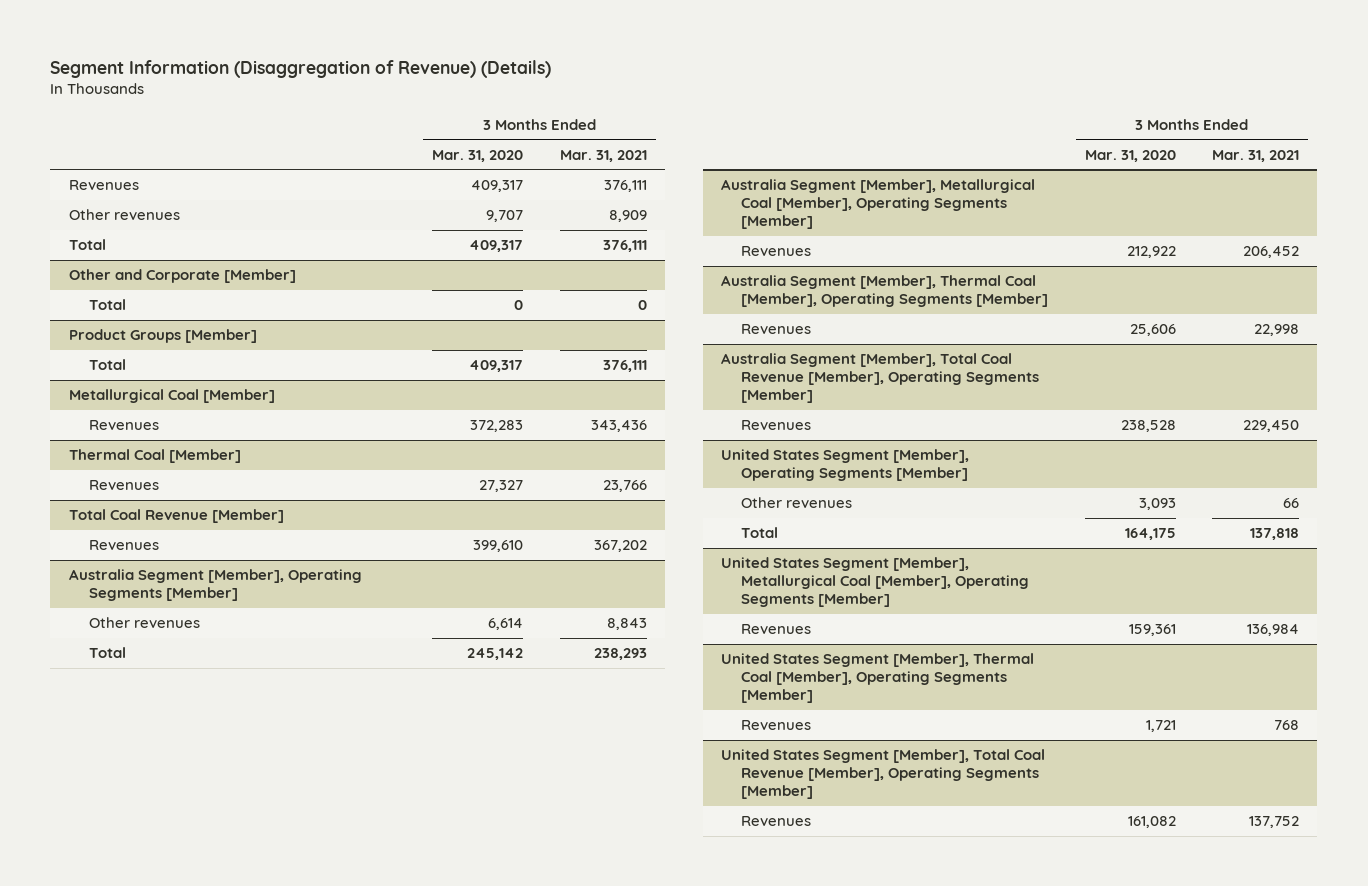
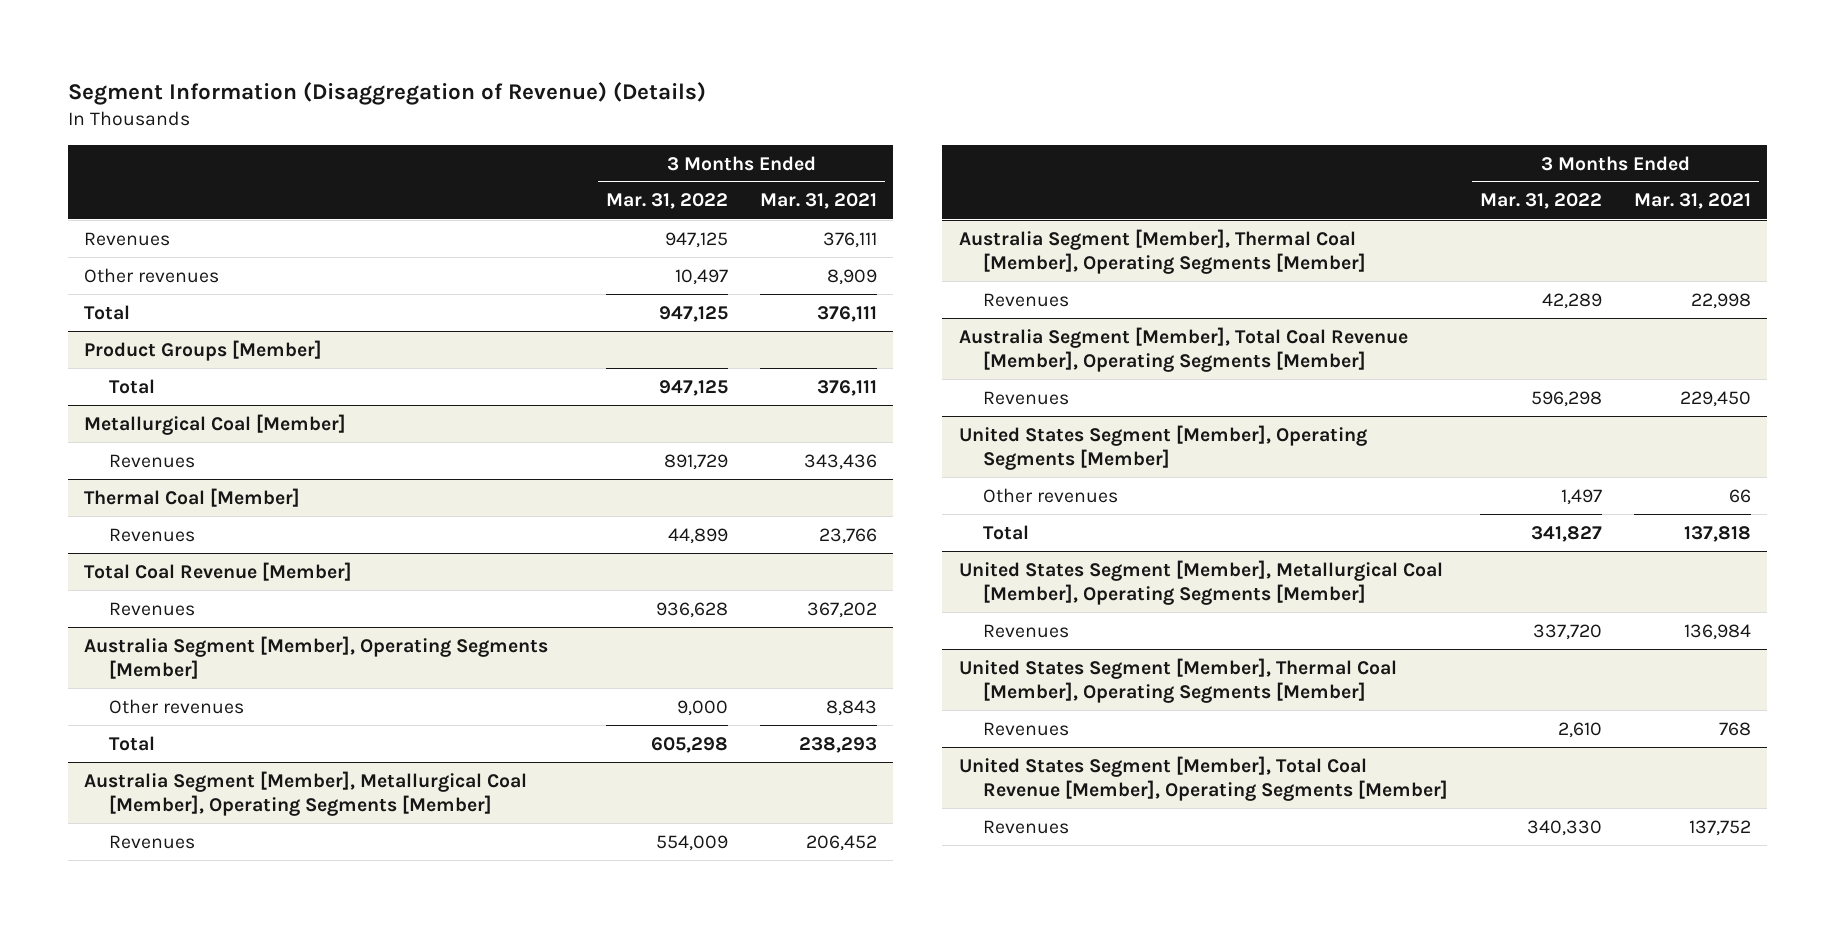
- | 3 Months Ended Mar. 31, 2020 | 3 Months Ended Mar. 31, 2021
+ | 3 Months Ended Mar. 31, 2022 | 3 Months Ended Mar. 31, 2021
- Other and Corporate [Member]
- Total | 0 | 0

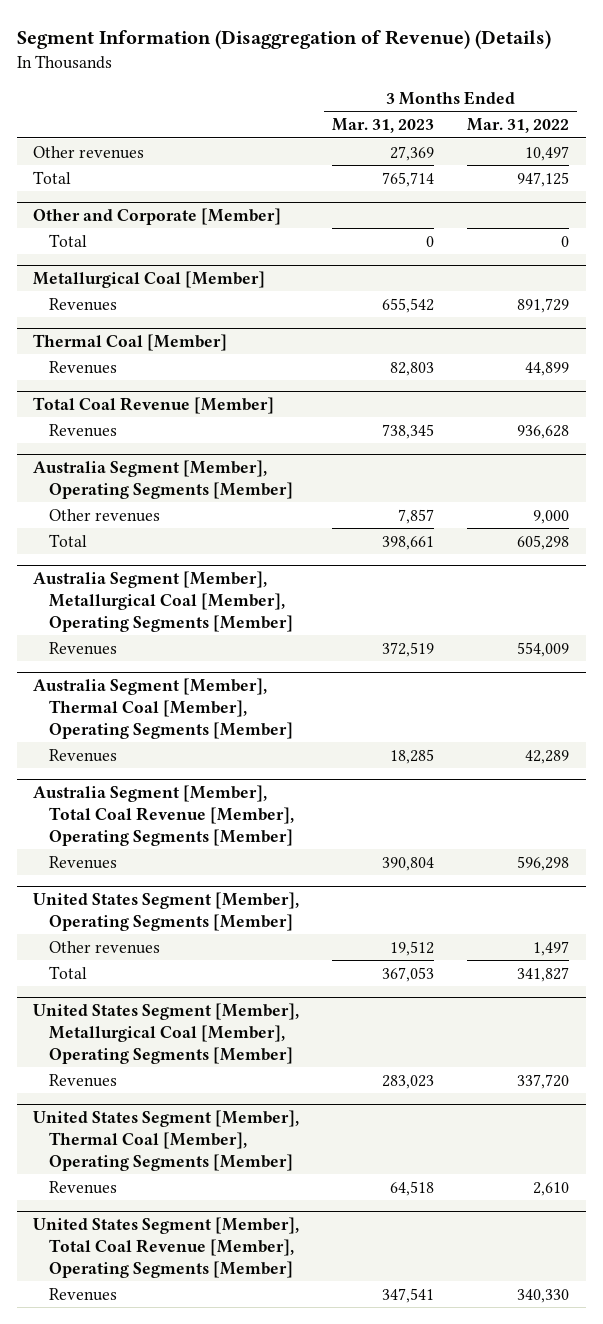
- | 3 Months Ended Mar. 31, 2022 | 3 Months Ended Mar. 31, 2021
+ | 3 Months Ended Mar. 31, 2023 | 3 Months Ended Mar. 31, 2022
- Revenues | 947,125 | 376,111
- Product Groups [Member]
- Total | 947,125 | 376,111
+ Other and Corporate [Member]
+ Total | 0 | 0

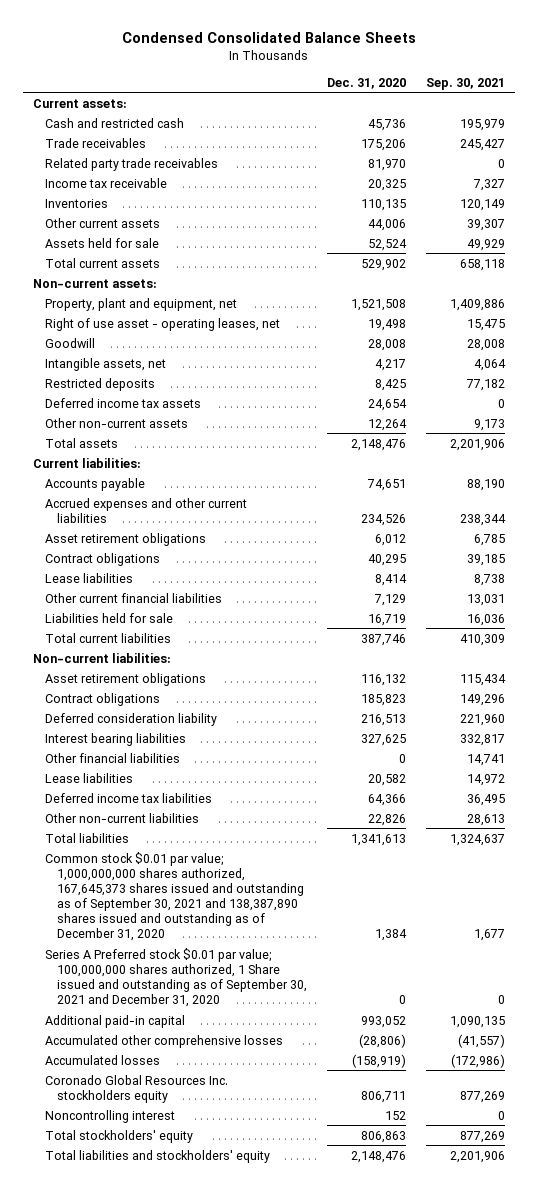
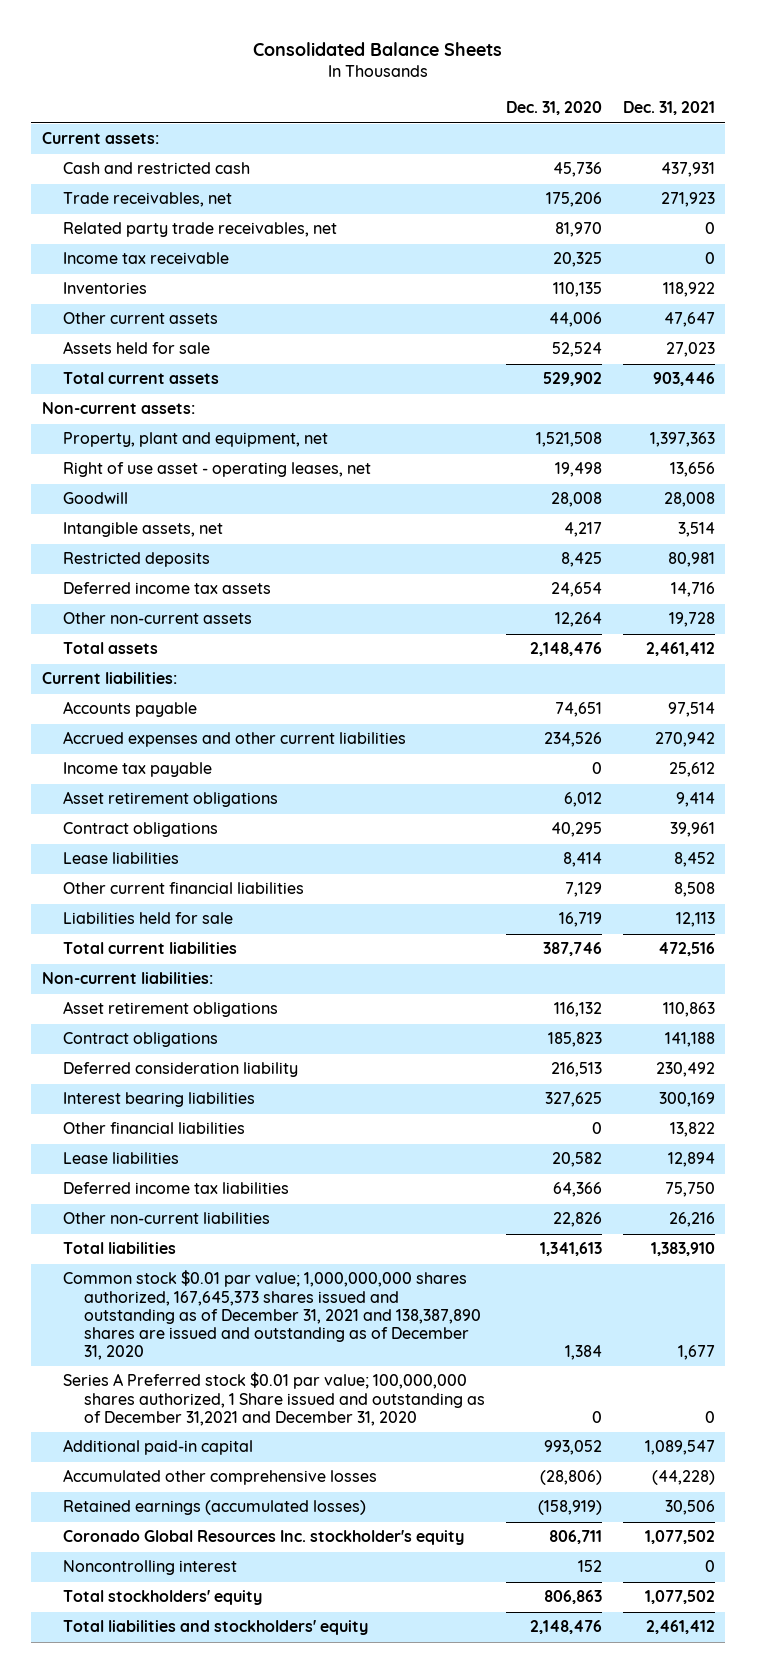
- Condensed Consolidated Balance Sheets
+ Consolidated Balance Sheets
- | Dec. 31, 2020 | Sep. 30, 2021
+ | Dec. 31, 2020 | Dec. 31, 2021
- Trade receivables | 175,206 | 245,427
- Related party trade receivables | 81,970 | 0
+ Trade receivables, net | 175,206 | 271,923
+ Related party trade receivables, net | 81,970 | 0
+ Income tax payable | 0 | 25,612
- Common stock $0.01 par value; 1,000,000,000 shares authorized, 167,645,373 shares issued and outstanding as of September 30, 2021 and 138,387,890 shares issued and outstanding as of December 31, 2020 | 1,384 | 1,677
- Series A Preferred stock $0.01 par value; 100,000,000 shares authorized, 1 Share issued and outstanding as of September 30, 2021 and December 31, 2020 | 0 | 0
+ Common stock $0.01 par value; 1,000,000,000 shares authorized, 167,645,373 shares issued and outstanding as of December 31, 2021 and 138,387,890 shares are issued and outstanding as of December 31, 2020 | 1,384 | 1,677
+ Series A Preferred stock $0.01 par value; 100,000,000 shares authorized, 1 Share issued and outstanding as of December 31,2021 and December 31, 2020 | 0 | 0
- Accumulated losses | (158,919) | (172,986)
- Coronado Global Resources Inc. stockholders equity | 806,711 | 877,269
+ Retained earnings (accumulated losses) | (158,919) | 30,506
+ Coronado Global Resources Inc. stockholder's equity | 806,711 | 1,077,502

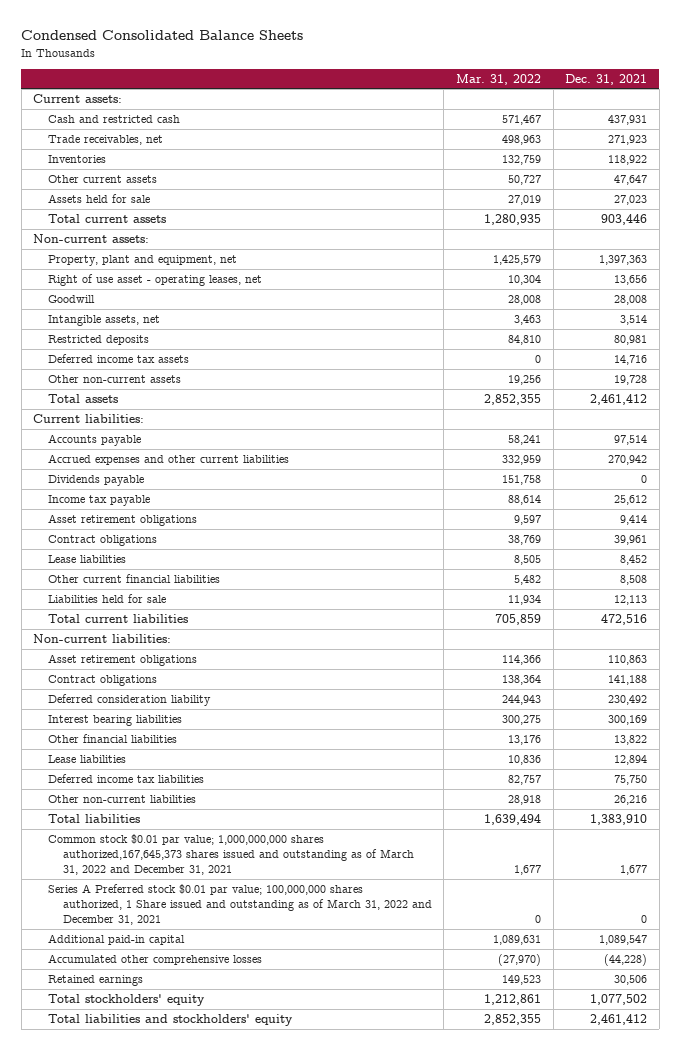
- Consolidated Balance Sheets
+ Condensed Consolidated Balance Sheets
- | Dec. 31, 2020 | Dec. 31, 2021
+ | Mar. 31, 2022 | Dec. 31, 2021
- Related party trade receivables, net | 81,970 | 0
- Income tax receivable | 20,325 | 0
+ Dividends payable | 151,758 | 0
- Common stock $0.01 par value; 1,000,000,000 shares authorized, 167,645,373 shares issued and outstanding as of December 31, 2021 and 138,387,890 shares are issued and outstanding as of December 31, 2020 | 1,384 | 1,677
- Series A Preferred stock $0.01 par value; 100,000,000 shares authorized, 1 Share issued and outstanding as of December 31,2021 and December 31, 2020 | 0 | 0
+ Common stock $0.01 par value; 1,000,000,000 shares authorized,167,645,373 shares issued and outstanding as of March 31, 2022 and December 31, 2021 | 1,677 | 1,677
+ Series A Preferred stock $0.01 par value; 100,000,000 shares authorized, 1 Share issued and outstanding as of March 31, 2022 and December 31, 2021 | 0 | 0
- Retained earnings (accumulated losses) | (158,919) | 30,506
- Coronado Global Resources Inc. stockholder's equity | 806,711 | 1,077,502
- Noncontrolling interest | 152 | 0
+ Retained earnings | 149,523 | 30,506

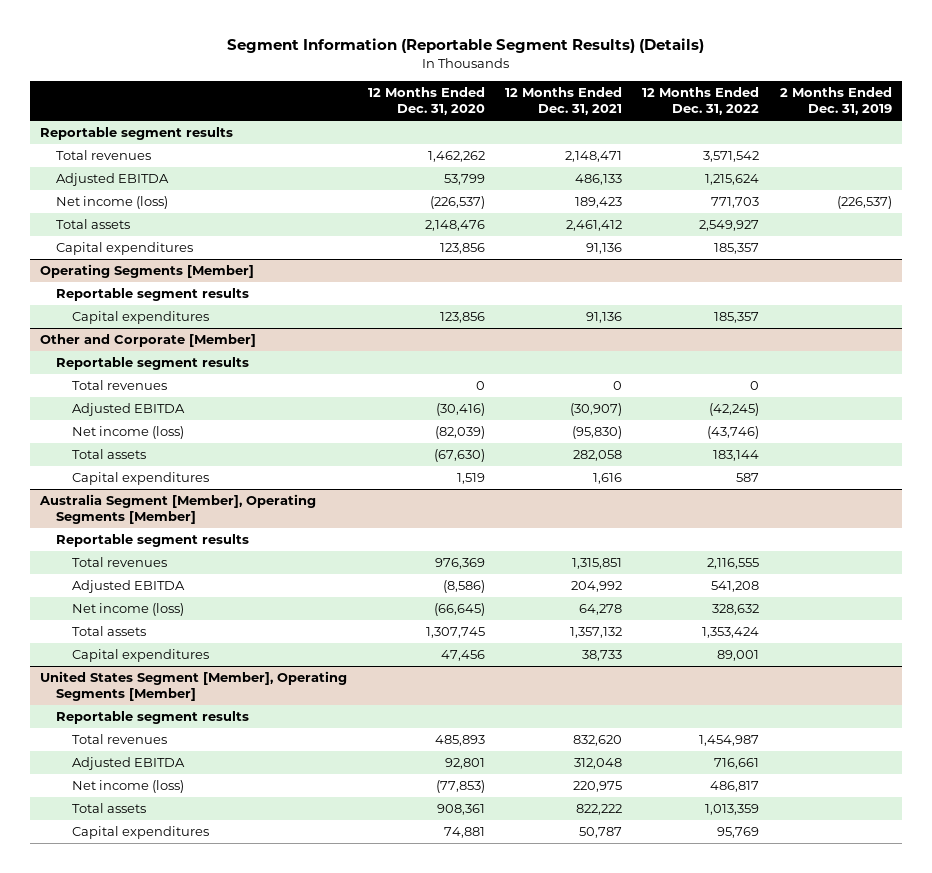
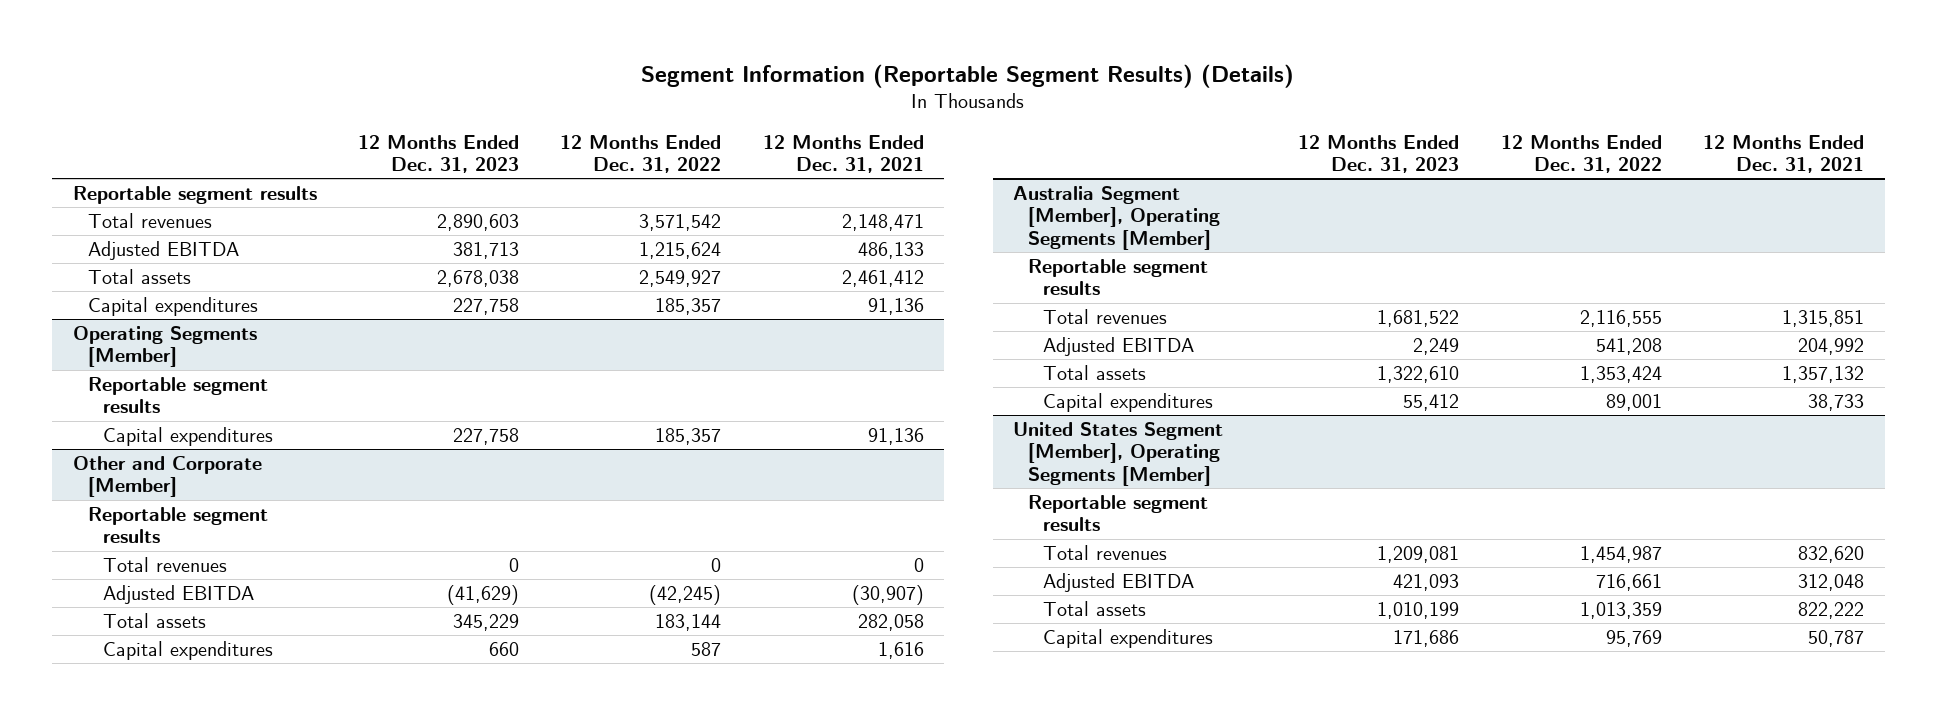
- | 12 Months Ended Dec. 31, 2020 | 12 Months Ended Dec. 31, 2021 | 12 Months Ended Dec. 31, 2022 | 2 Months Ended Dec. 31, 2019
+ | 12 Months Ended Dec. 31, 2023 | 12 Months Ended Dec. 31, 2022 | 12 Months Ended Dec. 31, 2021
- Net income (loss) | (226,537) | 189,423 | 771,703 | (226,537)
@ Other and Corporate [Member]
- Net income (loss) | (82,039) | (95,830) | (43,746) |
@ Australia Segment [Member], Operating Segments [Member]
- Net income (loss) | (66,645) | 64,278 | 328,632 |
@ United States Segment [Member], Operating Segments [Member]
- Net income (loss) | (77,853) | 220,975 | 486,817 |

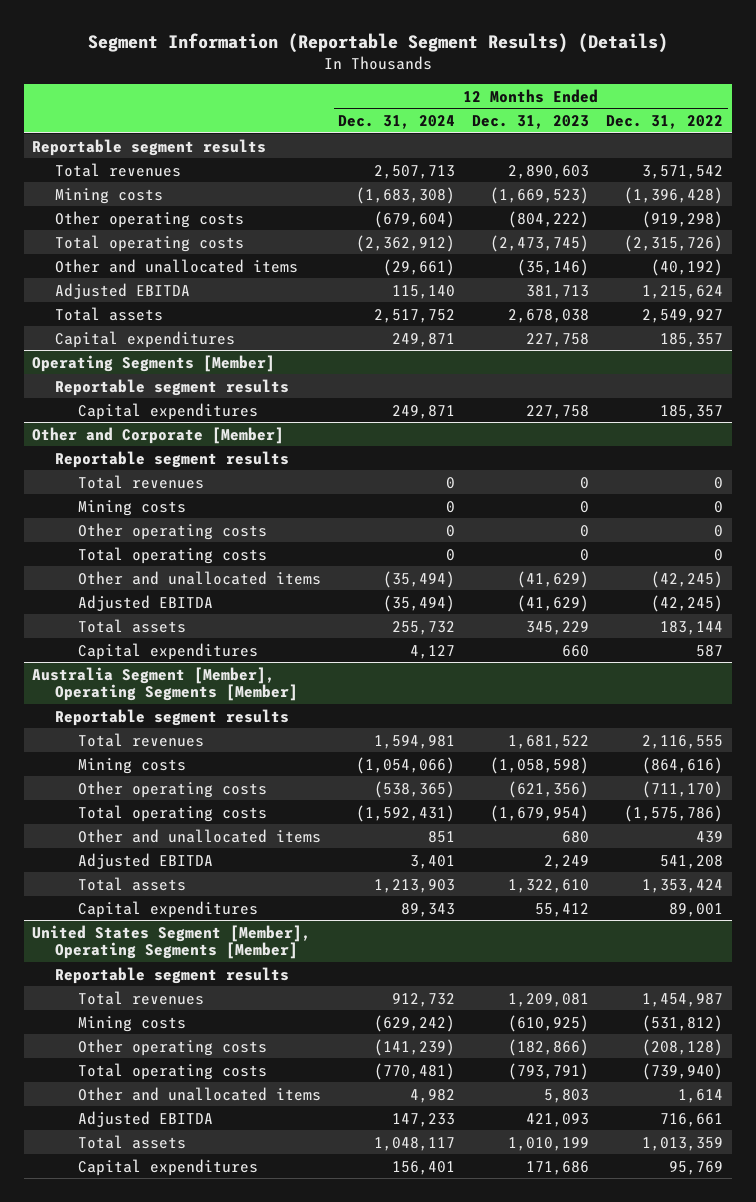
- | 12 Months Ended Dec. 31, 2023 | 12 Months Ended Dec. 31, 2022 | 12 Months Ended Dec. 31, 2021
+ | 12 Months Ended Dec. 31, 2024 | 12 Months Ended Dec. 31, 2023 | 12 Months Ended Dec. 31, 2022
+ Mining costs | (1,683,308) | (1,669,523) | (1,396,428)
+ Other operating costs | (679,604) | (804,222) | (919,298)
+ Total operating costs | (2,362,912) | (2,473,745) | (2,315,726)
+ Other and unallocated items | (29,661) | (35,146) | (40,192)
@ Other and Corporate [Member]
+ Mining costs | 0 | 0 | 0
+ Other operating costs | 0 | 0 | 0
+ Total operating costs | 0 | 0 | 0
+ Other and unallocated items | (35,494) | (41,629) | (42,245)
@ Australia Segment [Member], Operating Segments [Member]
+ Mining costs | (1,054,066) | (1,058,598) | (864,616)
+ Other operating costs | (538,365) | (621,356) | (711,170)
+ Total operating costs | (1,592,431) | (1,679,954) | (1,575,786)
+ Other and unallocated items | 851 | 680 | 439
@ United States Segment [Member], Operating Segments [Member]
+ Mining costs | (629,242) | (610,925) | (531,812)
+ Other operating costs | (141,239) | (182,866) | (208,128)
+ Total operating costs | (770,481) | (793,791) | (739,940)
+ Other and unallocated items | 4,982 | 5,803 | 1,614

